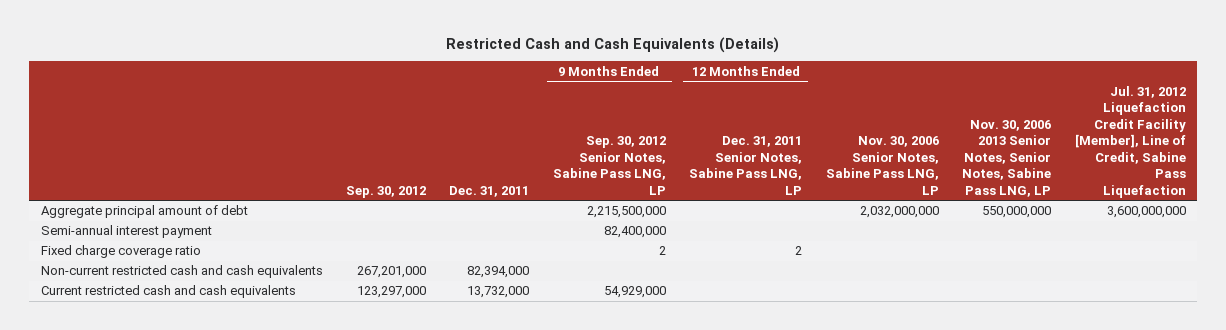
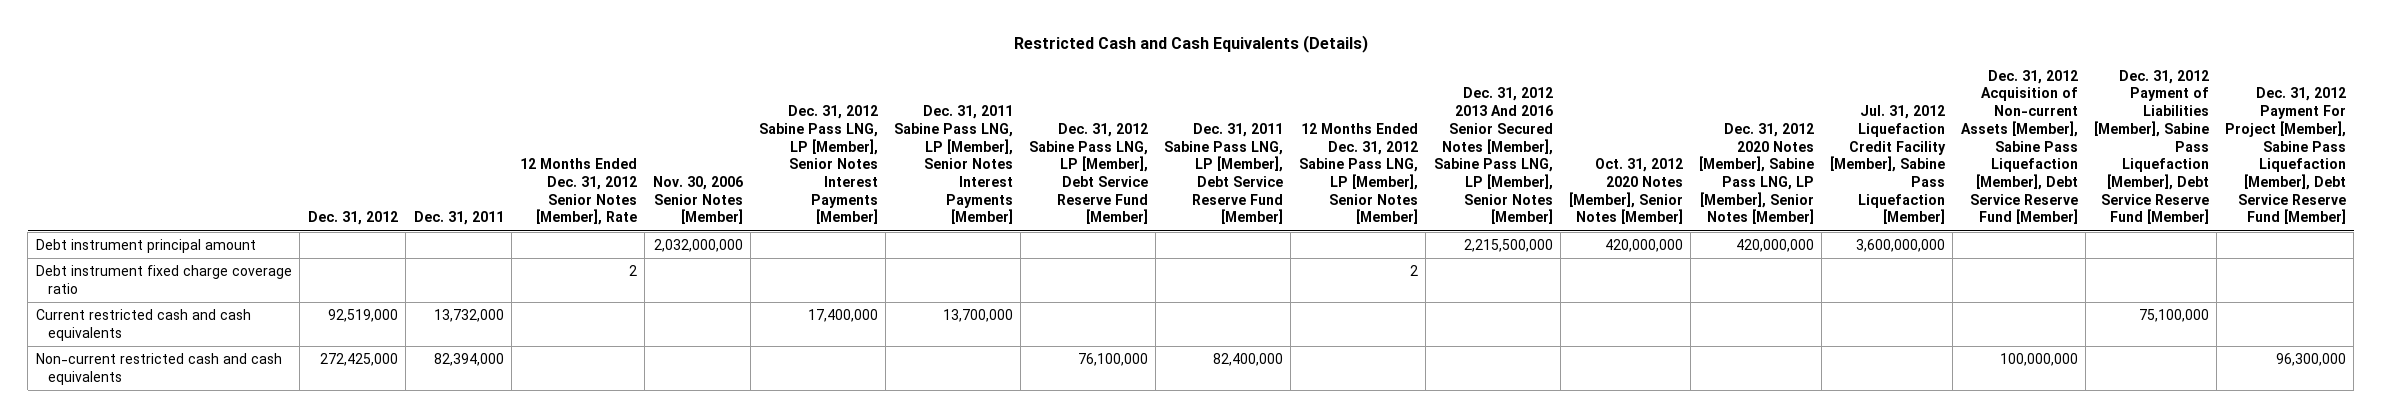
- | Sep. 30, 2012 | Dec. 31, 2011 | 9 Months Ended Sep. 30, 2012 Senior Notes, Sabine Pass LNG, LP | 12 Months Ended Dec. 31, 2011 Senior Notes, Sabine Pass LNG, LP | Nov. 30, 2006 Senior Notes, Sabine Pass LNG, LP | Nov. 30, 2006 2013 Senior Notes, Senior Notes, Sabine Pass LNG, LP | Jul. 31, 2012 Liquefaction Credit Facility [Member], Line of Credit, Sabine Pass Liquefaction
+ | Dec. 31, 2012 | Dec. 31, 2011 | 12 Months Ended Dec. 31, 2012 Senior Notes [Member], Rate | Nov. 30, 2006 Senior Notes [Member] | Dec. 31, 2012 Sabine Pass LNG, LP [Member], Senior Notes Interest Payments [Member] | Dec. 31, 2011 Sabine Pass LNG, LP [Member], Senior Notes Interest Payments [Member] | Dec. 31, 2012 Sabine Pass LNG, LP [Member], Debt Service Reserve Fund [Member] | Dec. 31, 2011 Sabine Pass LNG, LP [Member], Debt Service Reserve Fund [Member] | 12 Months Ended Dec. 31, 2012 Sabine Pass LNG, LP [Member], Senior Notes [Member] | Dec. 31, 2012 2013 And 2016 Senior Secured Notes [Member], Sabine Pass LNG, LP [Member], Senior Notes [Member] | Oct. 31, 2012 2020 Notes [Member], Senior Notes [Member] | Dec. 31, 2012 2020 Notes [Member], Sabine Pass LNG, LP [Member], Senior Notes [Member] | Jul. 31, 2012 Liquefaction Credit Facility [Member], Sabine Pass Liquefaction [Member] | Dec. 31, 2012 Acquisition of Non-current Assets [Member], Sabine Pass Liquefaction [Member], Debt Service Reserve Fund [Member] | Dec. 31, 2012 Payment of Liabilities [Member], Sabine Pass Liquefaction [Member], Debt Service Reserve Fund [Member] | Dec. 31, 2012 Payment For Project [Member], Sabine Pass Liquefaction [Member], Debt Service Reserve Fund [Member]
- Aggregate principal amount of debt | | | 2,215,500,000 | | 2,032,000,000 | 550,000,000 | 3,600,000,000
- Semi-annual interest payment | | | 82,400,000 | | | |
- Fixed charge coverage ratio | | | 2 | 2 | | |
+ Debt instrument principal amount | | | | 2,032,000,000 | | | | | | 2,215,500,000 | 420,000,000 | 420,000,000 | 3,600,000,000 | | |
+ Debt instrument fixed charge coverage ratio | | | 2 | | | | | | 2 | | | | | | |
moved down: Non-current restricted cash and cash equivalents | 272,425,000 | 82,394,000 | | | | | 76,100,000 | 82,400,000 | | | | | | 100,000,000 | | 96,300,000

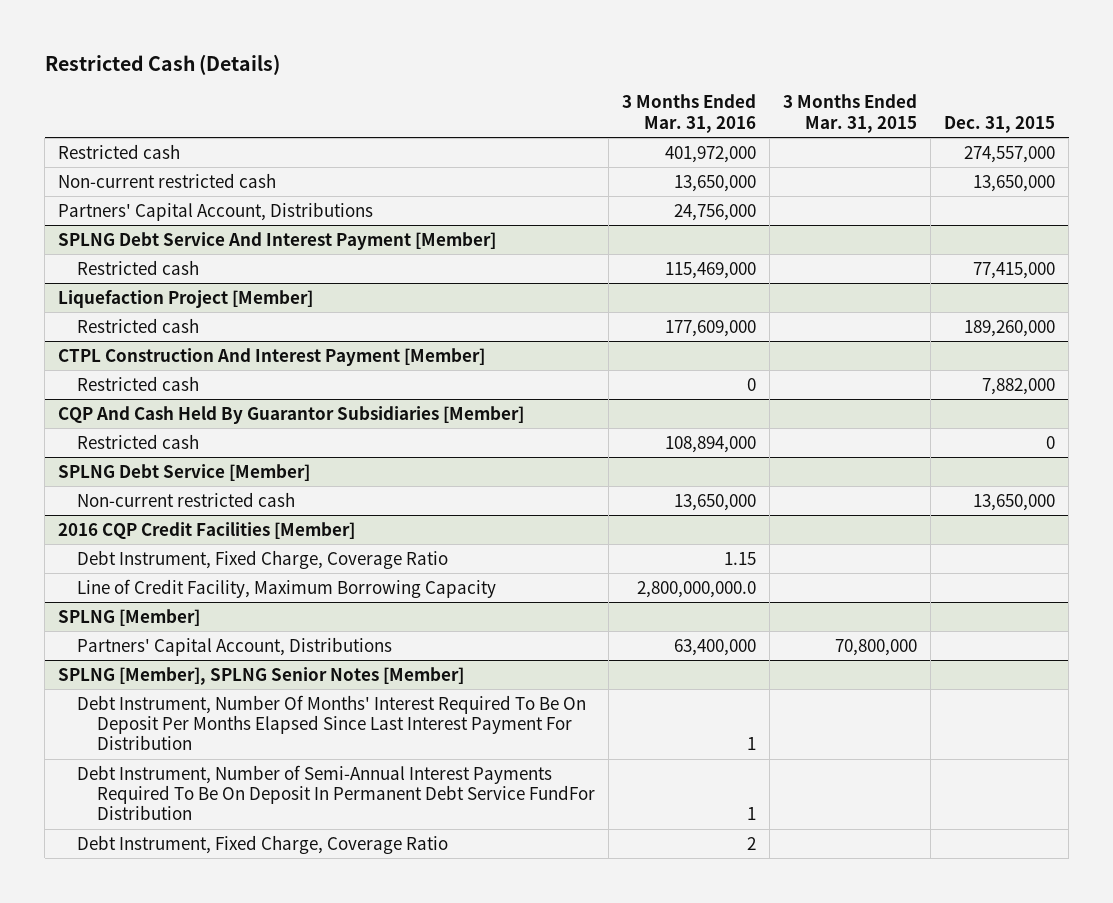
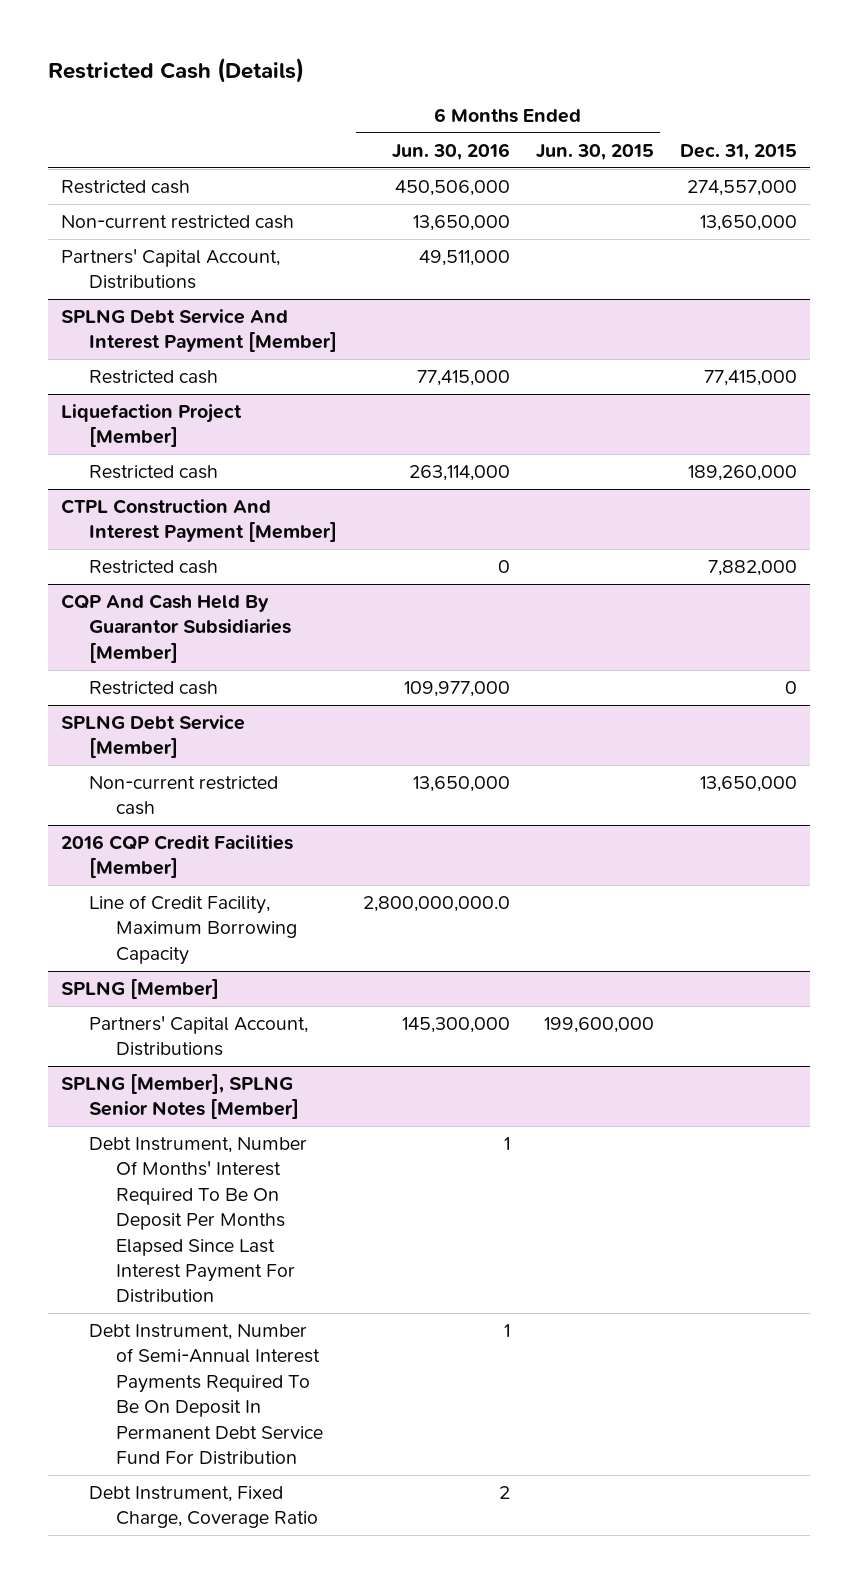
- | 3 Months Ended Mar. 31, 2016 | 3 Months Ended Mar. 31, 2015 | Dec. 31, 2015
+ | 6 Months Ended Jun. 30, 2016 | 6 Months Ended Jun. 30, 2015 | Dec. 31, 2015
@ 2016 CQP Credit Facilities [Member]
- Debt Instrument, Fixed Charge, Coverage Ratio | 1.15 | |
@ SPLNG [Member], SPLNG Senior Notes [Member]
- Debt Instrument, Number of Semi-Annual Interest Payments Required To Be On Deposit In Permanent Debt Service FundFor Distribution | 1 | |
+ Debt Instrument, Number of Semi-Annual Interest Payments Required To Be On Deposit In Permanent Debt Service Fund For Distribution | 1 | |

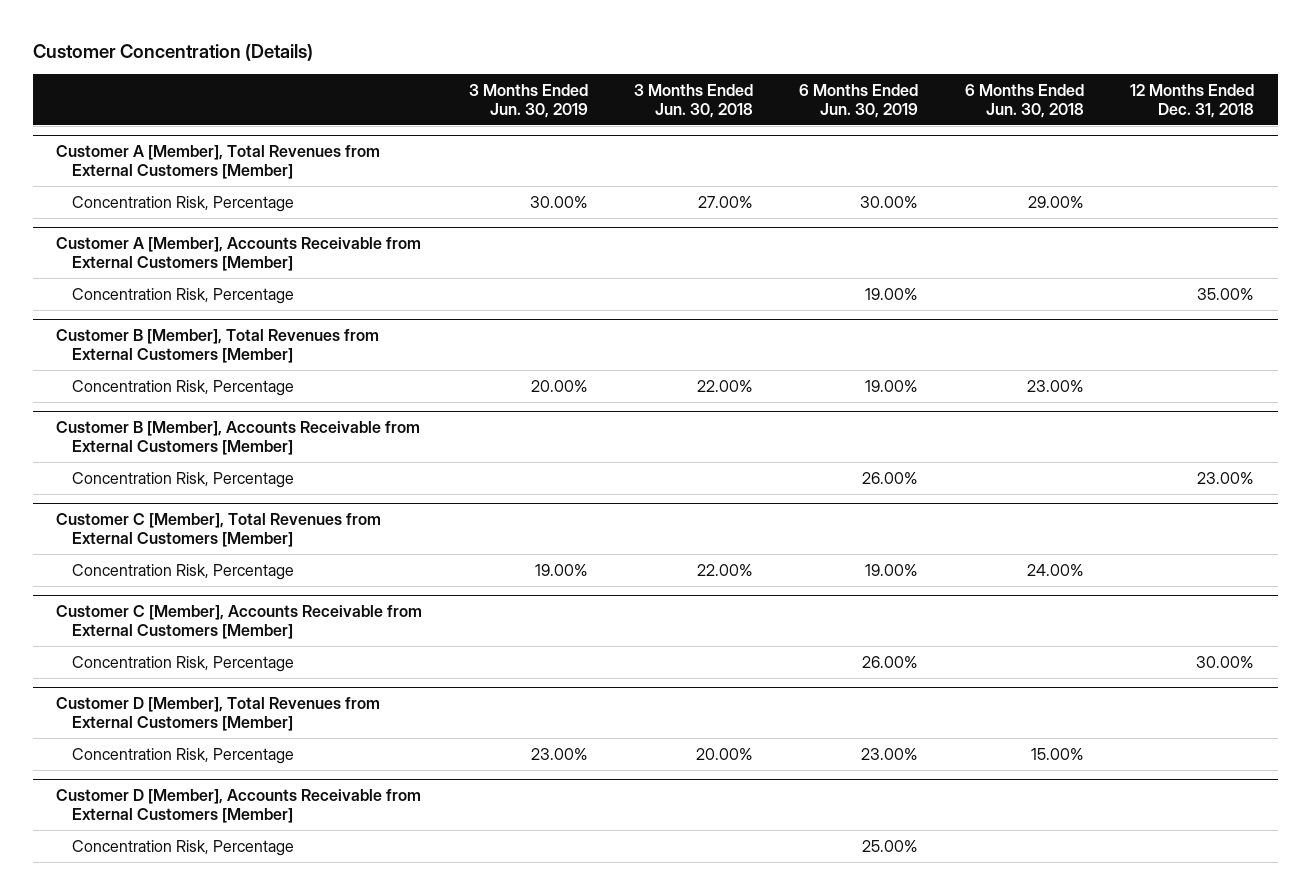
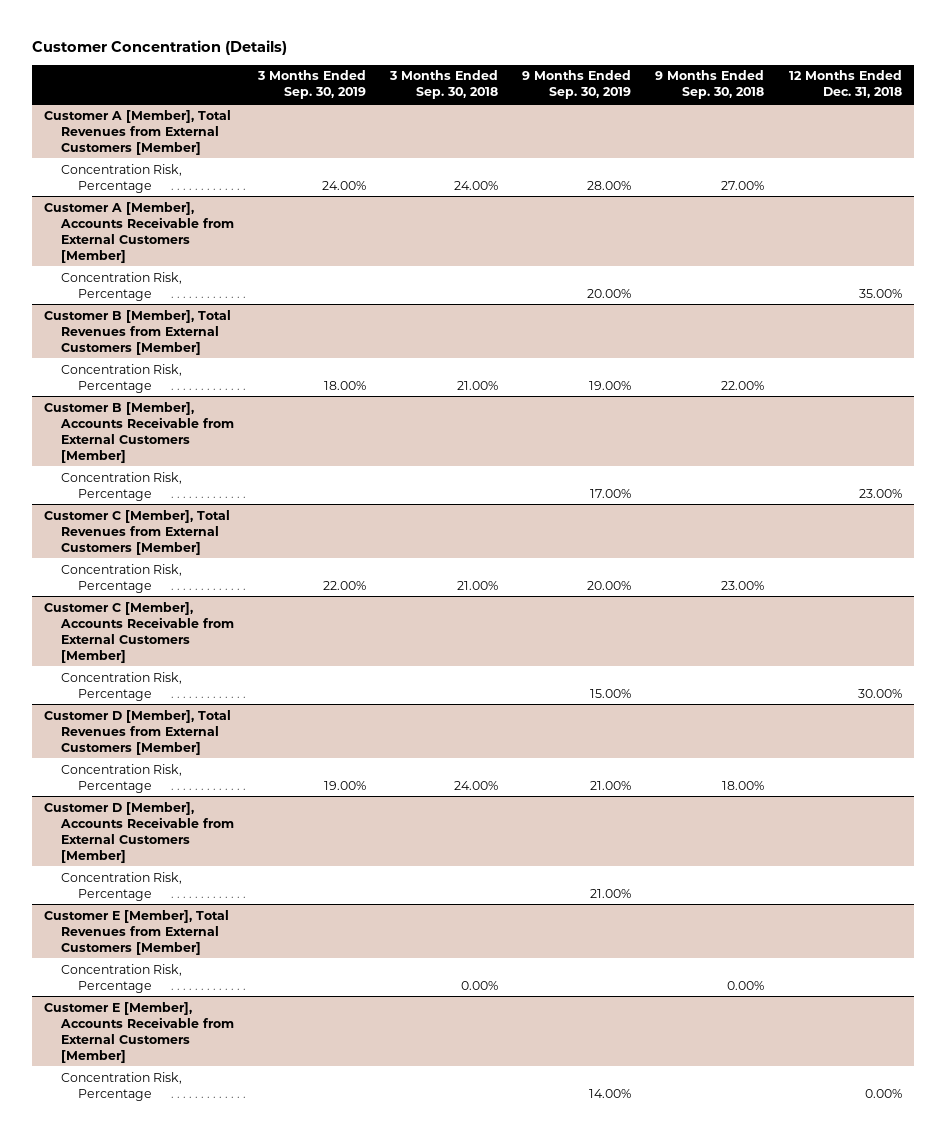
- | 3 Months Ended Jun. 30, 2019 | 3 Months Ended Jun. 30, 2018 | 6 Months Ended Jun. 30, 2019 | 6 Months Ended Jun. 30, 2018 | 12 Months Ended Dec. 31, 2018
+ | 3 Months Ended Sep. 30, 2019 | 3 Months Ended Sep. 30, 2018 | 9 Months Ended Sep. 30, 2019 | 9 Months Ended Sep. 30, 2018 | 12 Months Ended Dec. 31, 2018
+ Customer E [Member], Total Revenues from External Customers [Member]
+ Concentration Risk, Percentage | | 0.00% | | 0.00% |
+ Customer E [Member], Accounts Receivable from External Customers [Member]
+ Concentration Risk, Percentage | | | 14.00% | | 0.00%

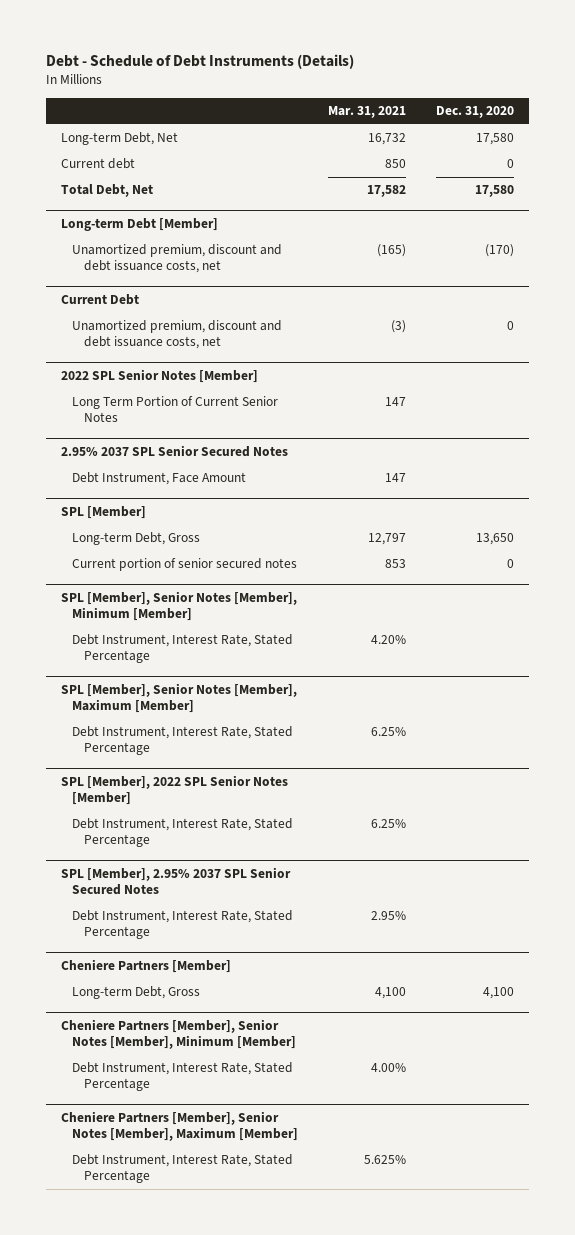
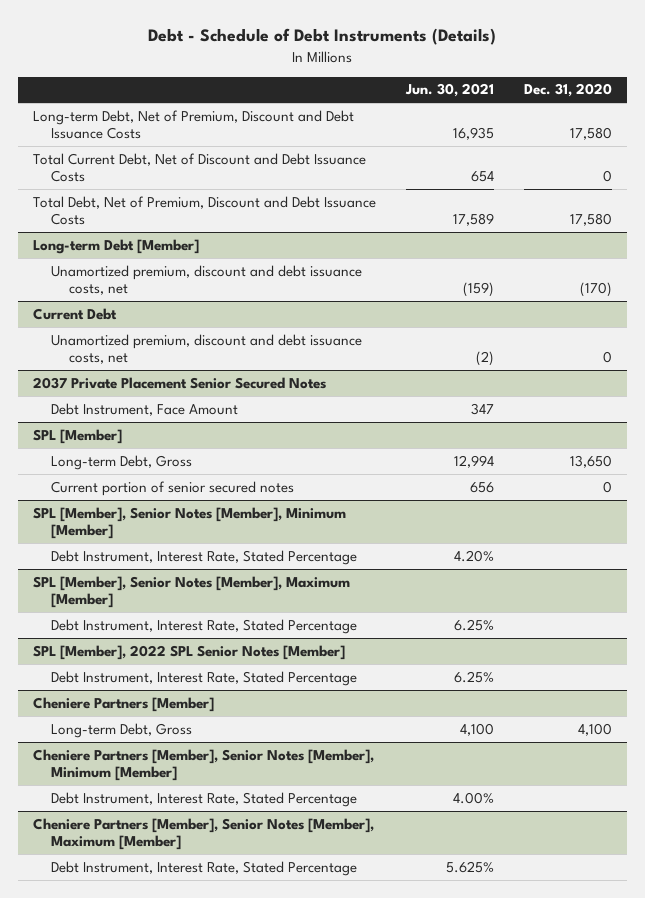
- | Mar. 31, 2021 | Dec. 31, 2020
+ | Jun. 30, 2021 | Dec. 31, 2020
- Long-term Debt, Net | 16,732 | 17,580
- Current debt | 850 | 0
- Total Debt, Net | 17,582 | 17,580
+ Long-term Debt, Net of Premium, Discount and Debt Issuance Costs | 16,935 | 17,580
+ Total Current Debt, Net of Discount and Debt Issuance Costs | 654 | 0
+ Total Debt, Net of Premium, Discount and Debt Issuance Costs | 17,589 | 17,580
- 2022 SPL Senior Notes [Member]
- Long Term Portion of Current Senior Notes | 147 |
- 2.95% 2037 SPL Senior Secured Notes
- Debt Instrument, Face Amount | 147 |
+ 2037 Private Placement Senior Secured Notes
+ Debt Instrument, Face Amount | 347 |
- SPL [Member], 2.95% 2037 SPL Senior Secured Notes
- Debt Instrument, Interest Rate, Stated Percentage | 2.95% |

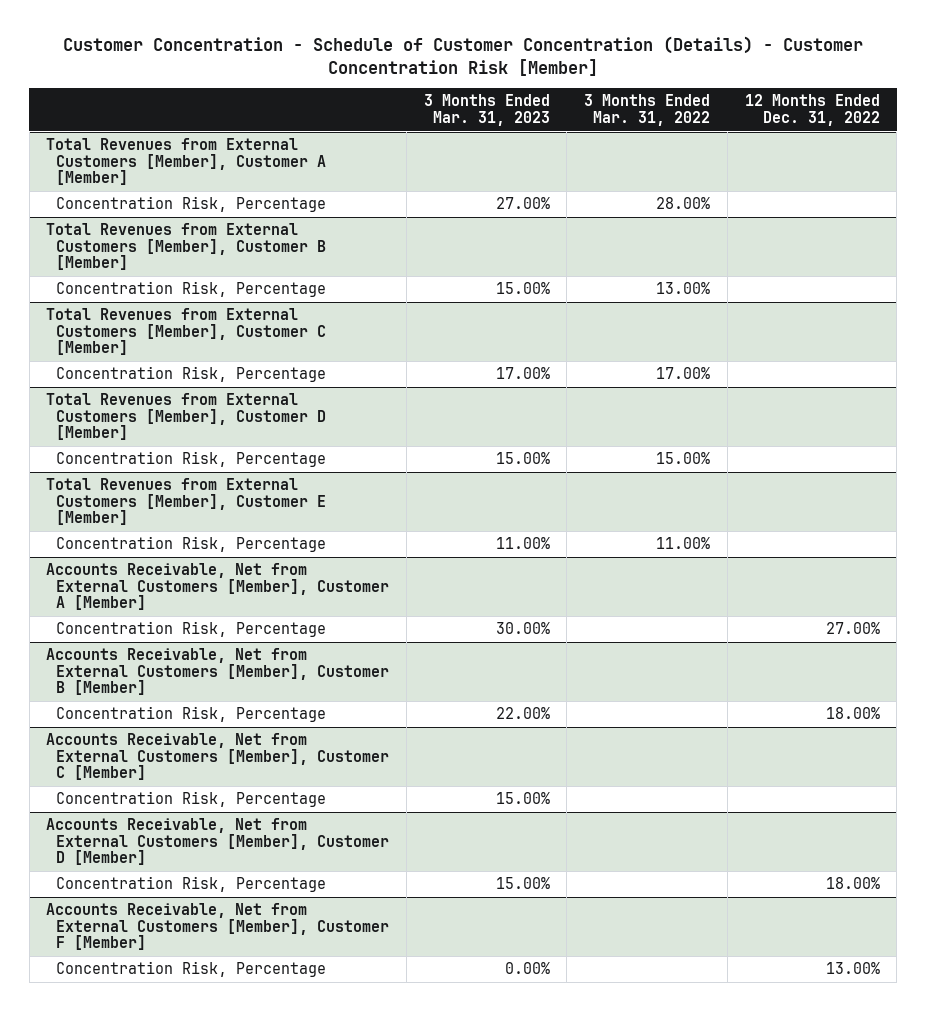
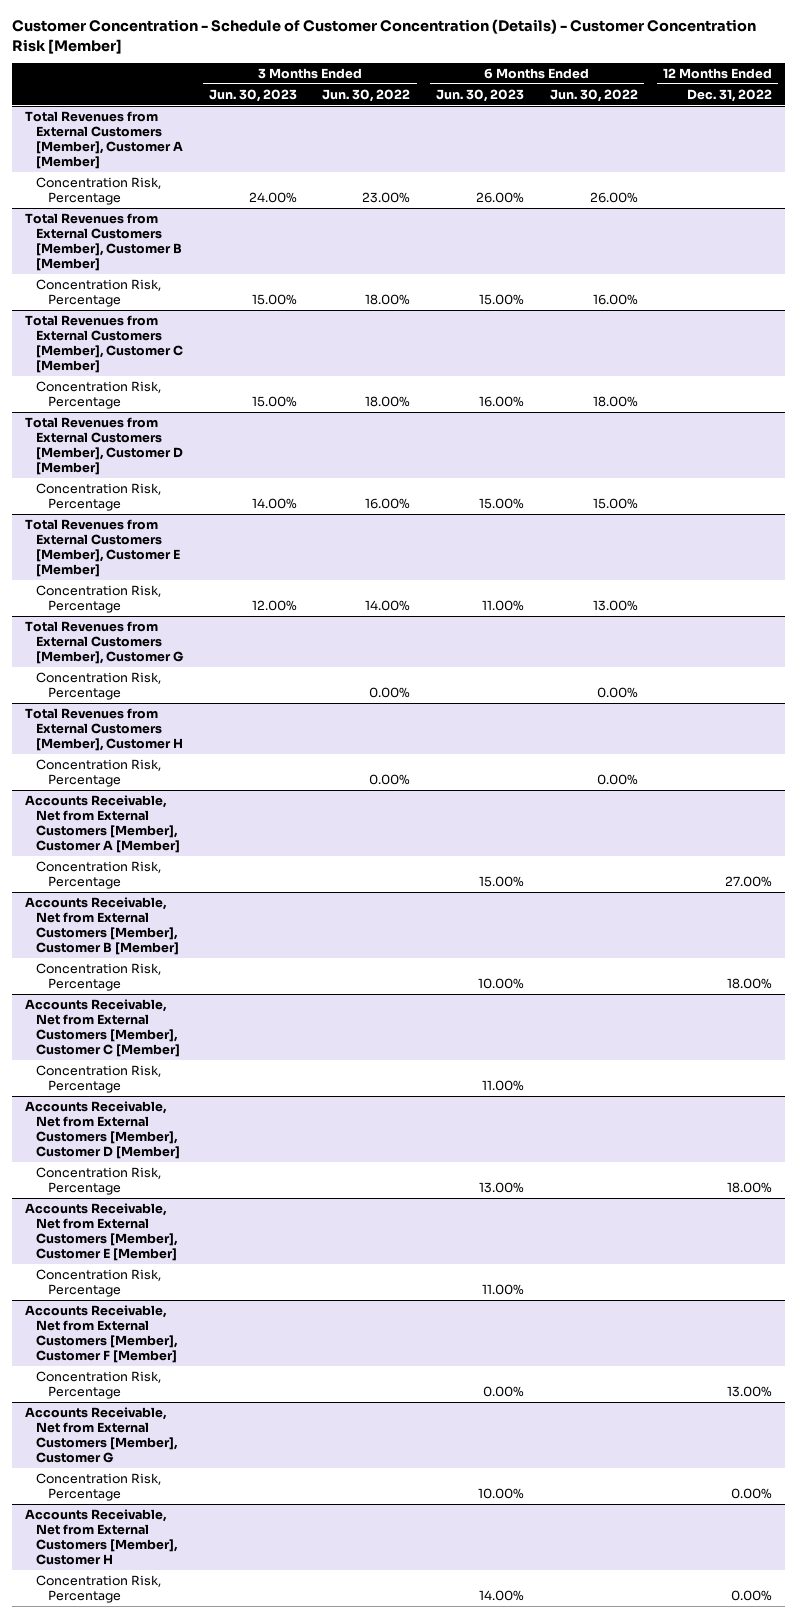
- | 3 Months Ended Mar. 31, 2023 | 3 Months Ended Mar. 31, 2022 | 12 Months Ended Dec. 31, 2022
+ | 3 Months Ended Jun. 30, 2023 | 3 Months Ended Jun. 30, 2022 | 6 Months Ended Jun. 30, 2023 | 6 Months Ended Jun. 30, 2022 | 12 Months Ended Dec. 31, 2022
+ Total Revenues from External Customers [Member], Customer G
+ Concentration Risk, Percentage | | 0.00% | | 0.00% |
+ Total Revenues from External Customers [Member], Customer H
+ Concentration Risk, Percentage | | 0.00% | | 0.00% |
+ Accounts Receivable, Net from External Customers [Member], Customer E [Member]
+ Concentration Risk, Percentage | | | 11.00% | |
+ Accounts Receivable, Net from External Customers [Member], Customer G
+ Concentration Risk, Percentage | | | 10.00% | | 0.00%
+ Accounts Receivable, Net from External Customers [Member], Customer H
+ Concentration Risk, Percentage | | | 14.00% | | 0.00%

